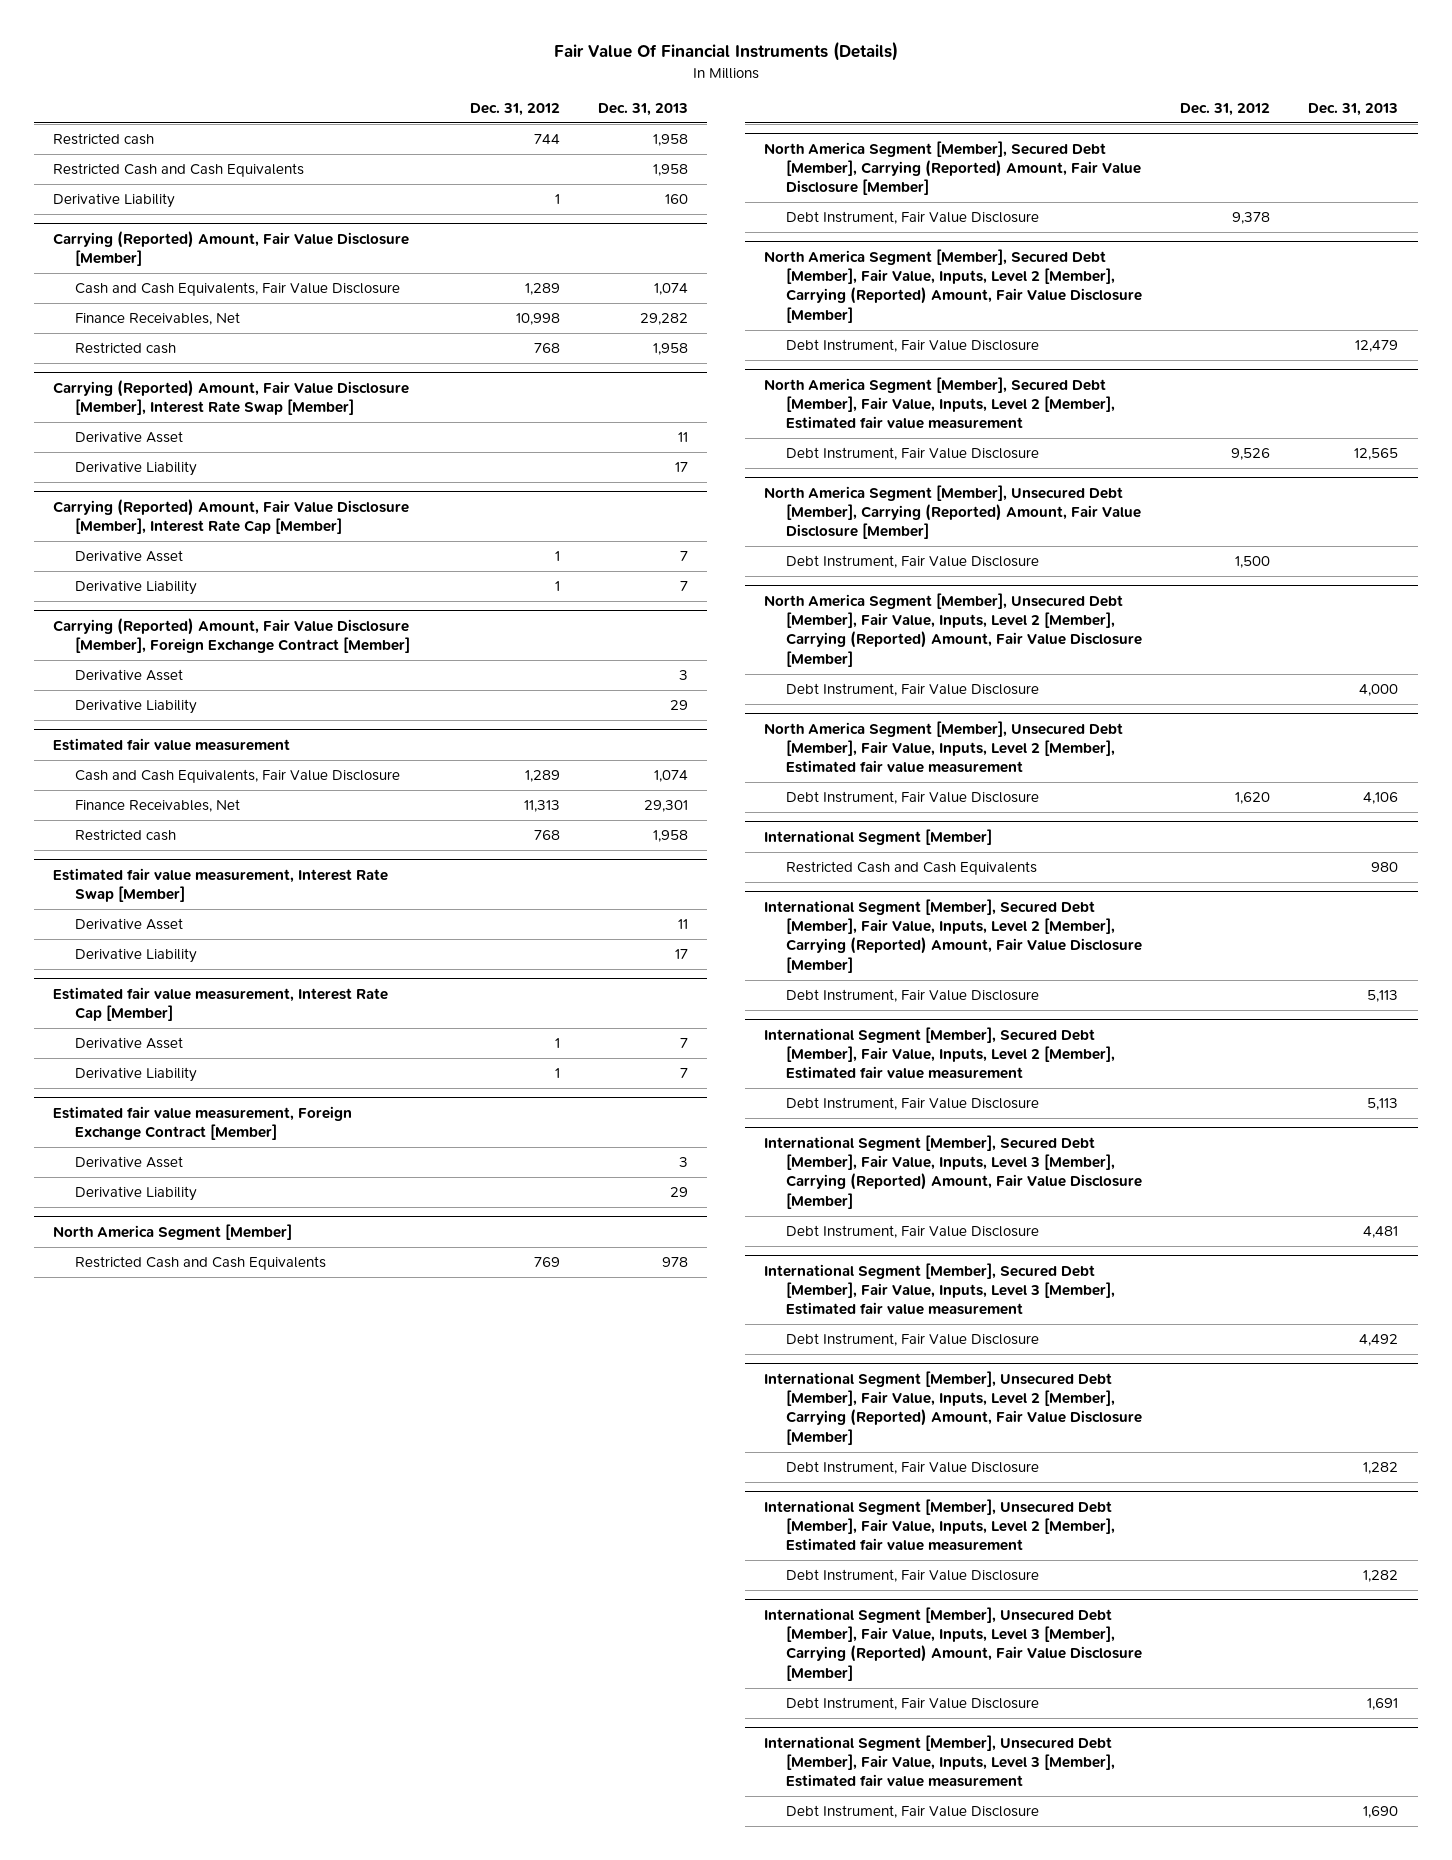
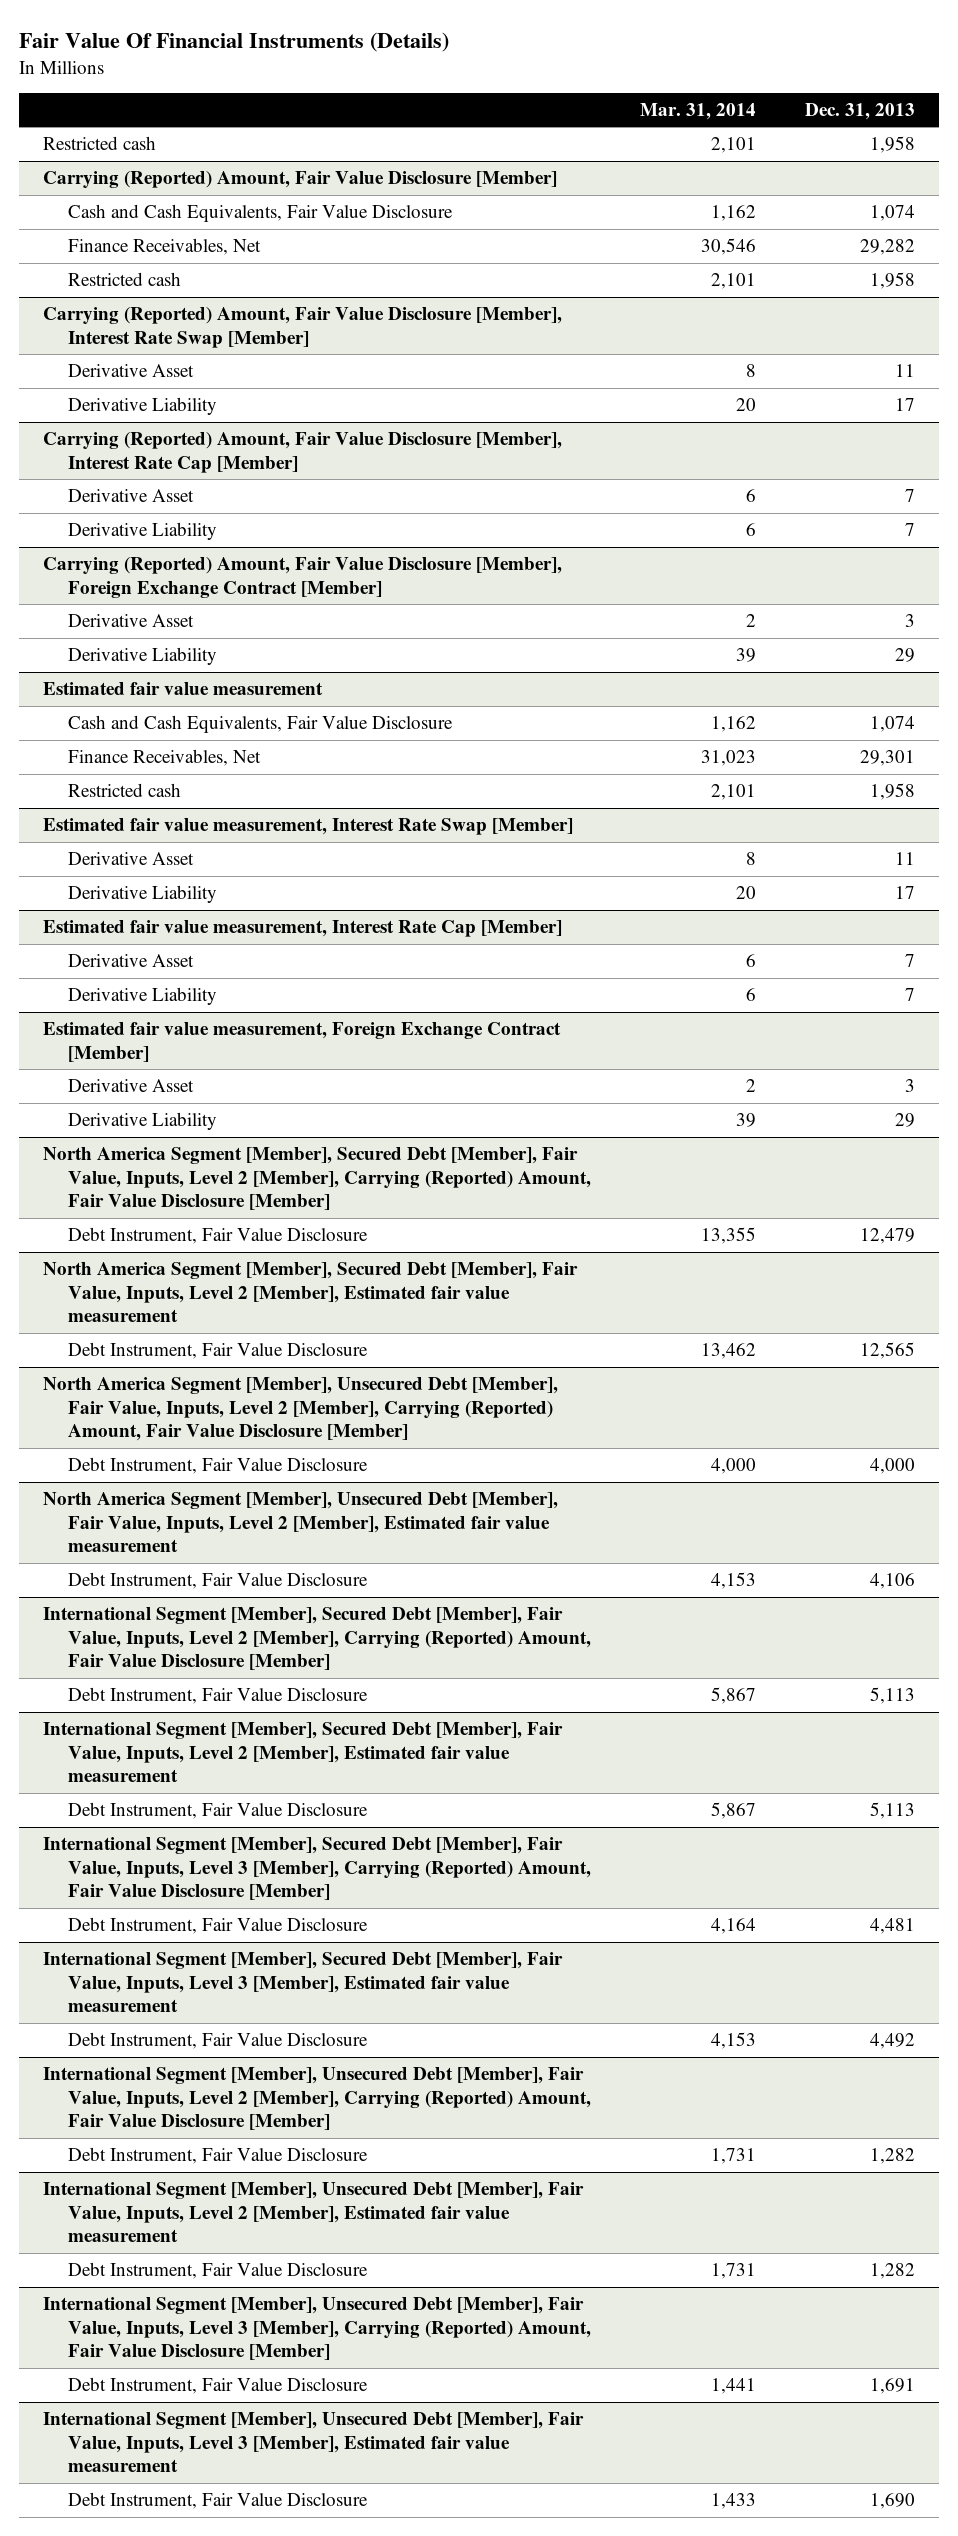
- | Dec. 31, 2012 | Dec. 31, 2013
+ | Mar. 31, 2014 | Dec. 31, 2013
- Restricted Cash and Cash Equivalents | | 1,958
- Derivative Liability | 1 | 160
- North America Segment [Member]
- Restricted Cash and Cash Equivalents | 769 | 978
- North America Segment [Member], Secured Debt [Member], Carrying (Reported) Amount, Fair Value Disclosure [Member]
- Debt Instrument, Fair Value Disclosure | 9,378 |
- North America Segment [Member], Unsecured Debt [Member], Carrying (Reported) Amount, Fair Value Disclosure [Member]
- Debt Instrument, Fair Value Disclosure | 1,500 |
- International Segment [Member]
- Restricted Cash and Cash Equivalents | | 980

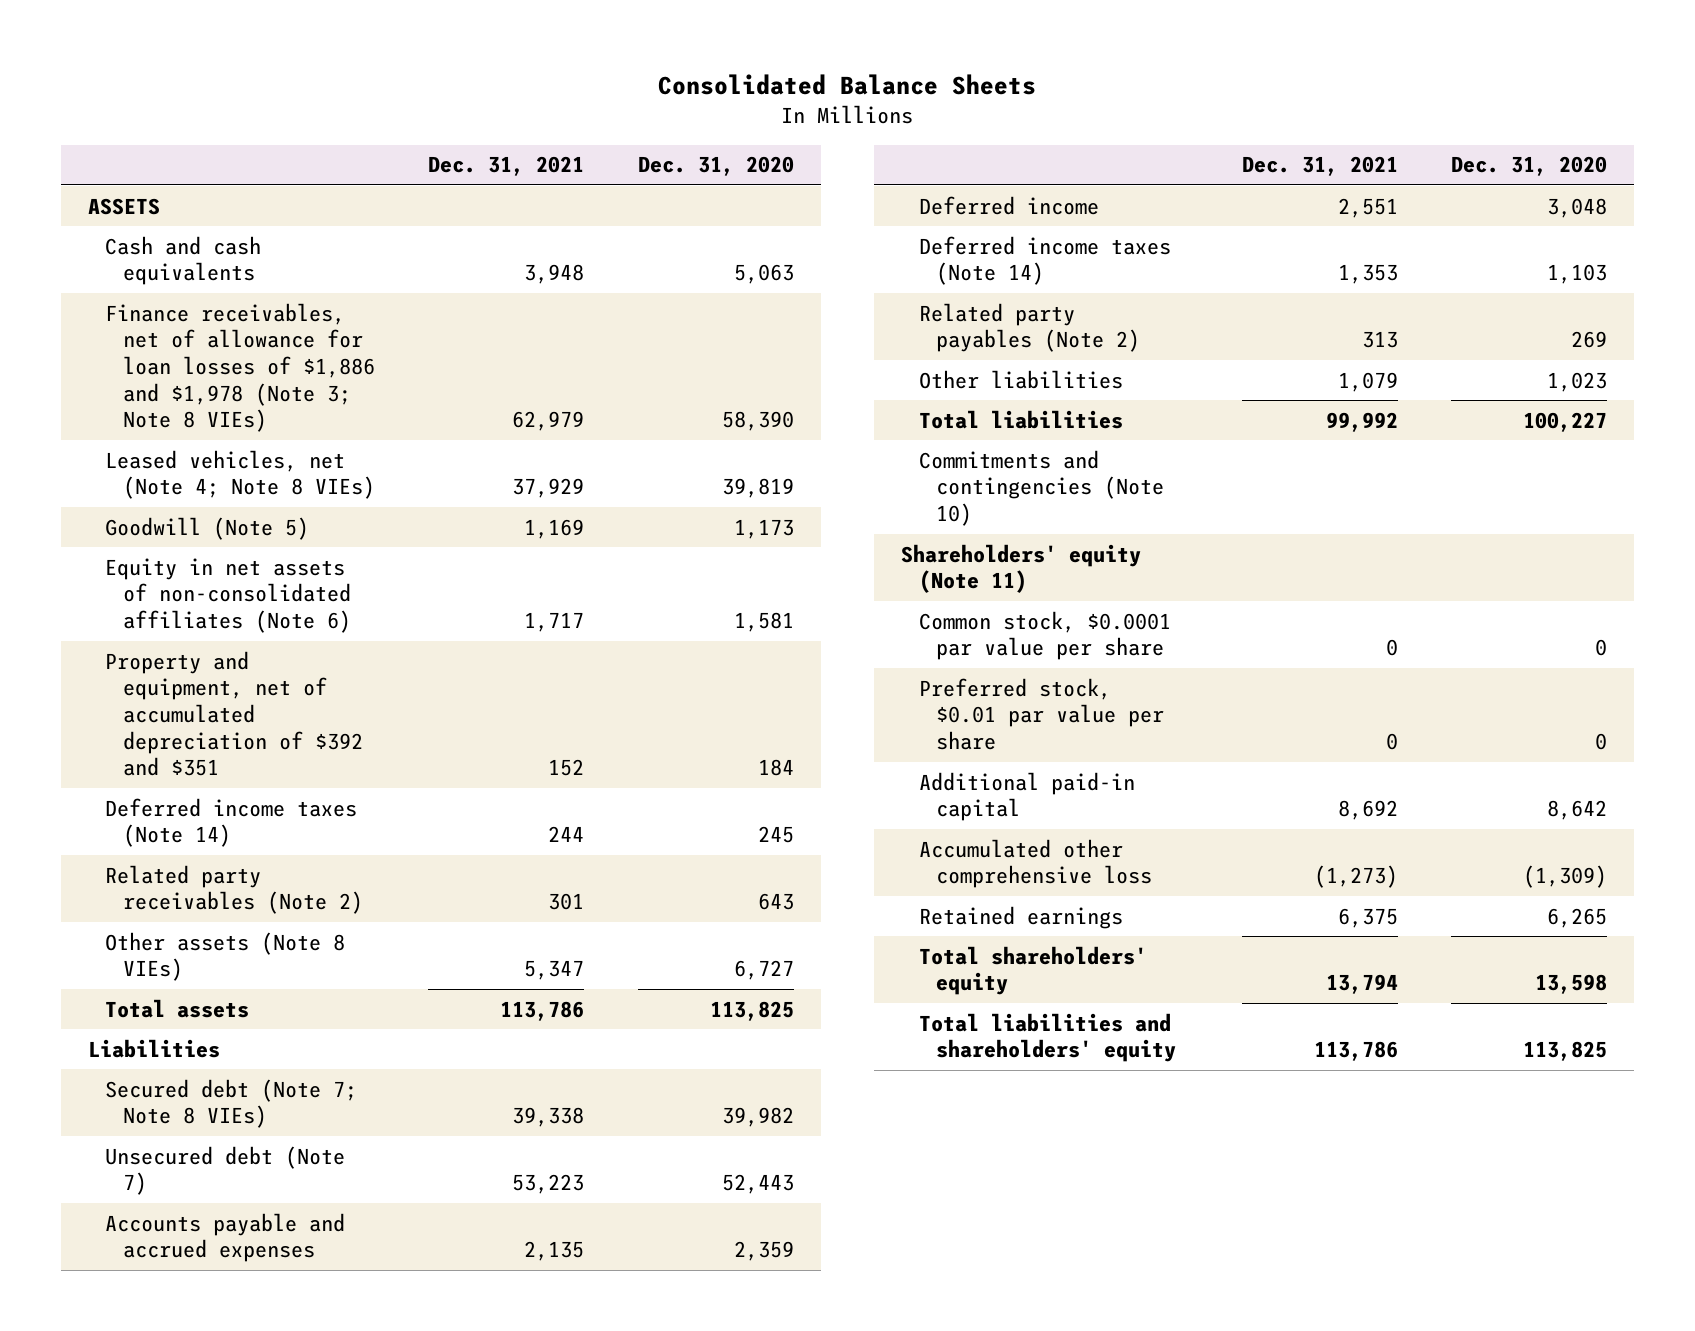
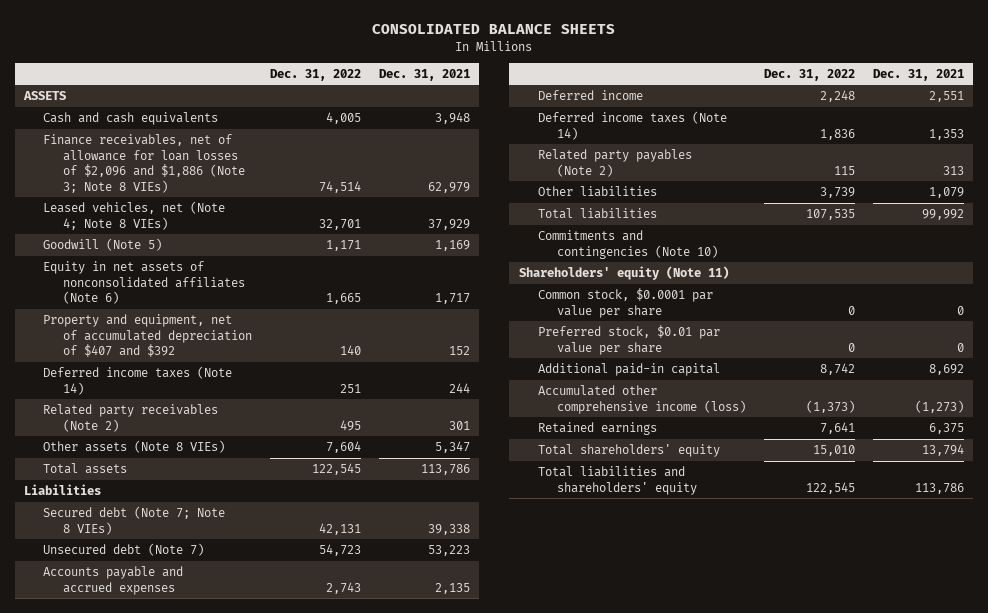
- Consolidated Balance Sheets
+ CONSOLIDATED BALANCE SHEETS
- | Dec. 31, 2021 | Dec. 31, 2020
+ | Dec. 31, 2022 | Dec. 31, 2021
- Finance receivables, net of allowance for loan losses of $1,886 and $1,978 (Note 3; Note 8 VIEs) | 62,979 | 58,390
+ Finance receivables, net of allowance for loan losses of $2,096 and $1,886 (Note 3; Note 8 VIEs) | 74,514 | 62,979
- Equity in net assets of non-consolidated affiliates (Note 6) | 1,717 | 1,581
- Property and equipment, net of accumulated depreciation of $392 and $351 | 152 | 184
+ Equity in net assets of nonconsolidated affiliates (Note 6) | 1,665 | 1,717
+ Property and equipment, net of accumulated depreciation of $407 and $392 | 140 | 152
- Accumulated other comprehensive loss | (1,273) | (1,309)
+ Accumulated other comprehensive income (loss) | (1,373) | (1,273)

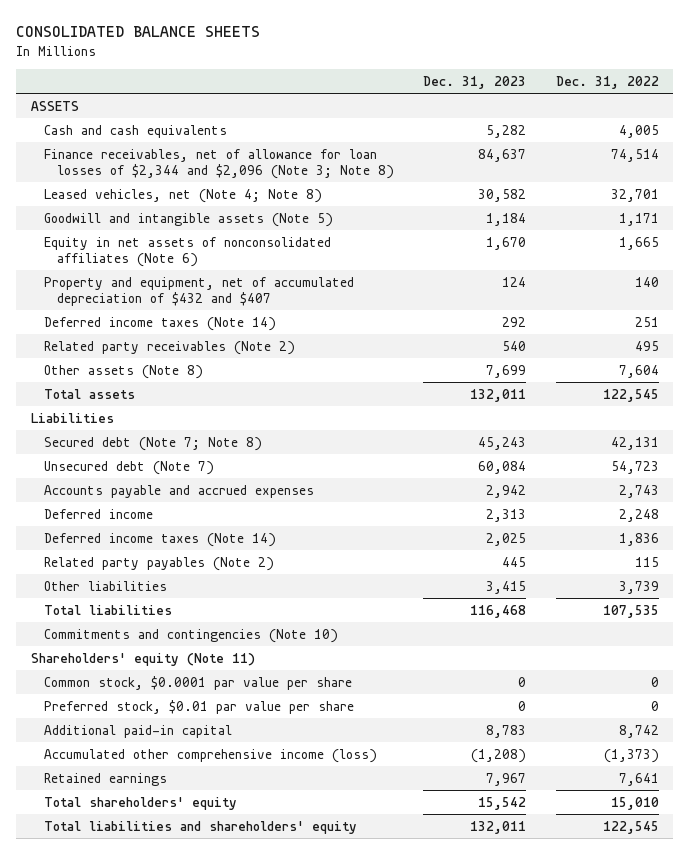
- | Dec. 31, 2022 | Dec. 31, 2021
+ | Dec. 31, 2023 | Dec. 31, 2022
- Finance receivables, net of allowance for loan losses of $2,096 and $1,886 (Note 3; Note 8 VIEs) | 74,514 | 62,979
- Leased vehicles, net (Note 4; Note 8 VIEs) | 32,701 | 37,929
- Goodwill (Note 5) | 1,171 | 1,169
+ Finance receivables, net of allowance for loan losses of $2,344 and $2,096 (Note 3; Note 8) | 84,637 | 74,514
+ Leased vehicles, net (Note 4; Note 8) | 30,582 | 32,701
+ Goodwill and intangible assets (Note 5) | 1,184 | 1,171
- Property and equipment, net of accumulated depreciation of $407 and $392 | 140 | 152
+ Property and equipment, net of accumulated depreciation of $432 and $407 | 124 | 140
- Other assets (Note 8 VIEs) | 7,604 | 5,347
+ Other assets (Note 8) | 7,699 | 7,604
- Secured debt (Note 7; Note 8 VIEs) | 42,131 | 39,338
+ Secured debt (Note 7; Note 8) | 45,243 | 42,131

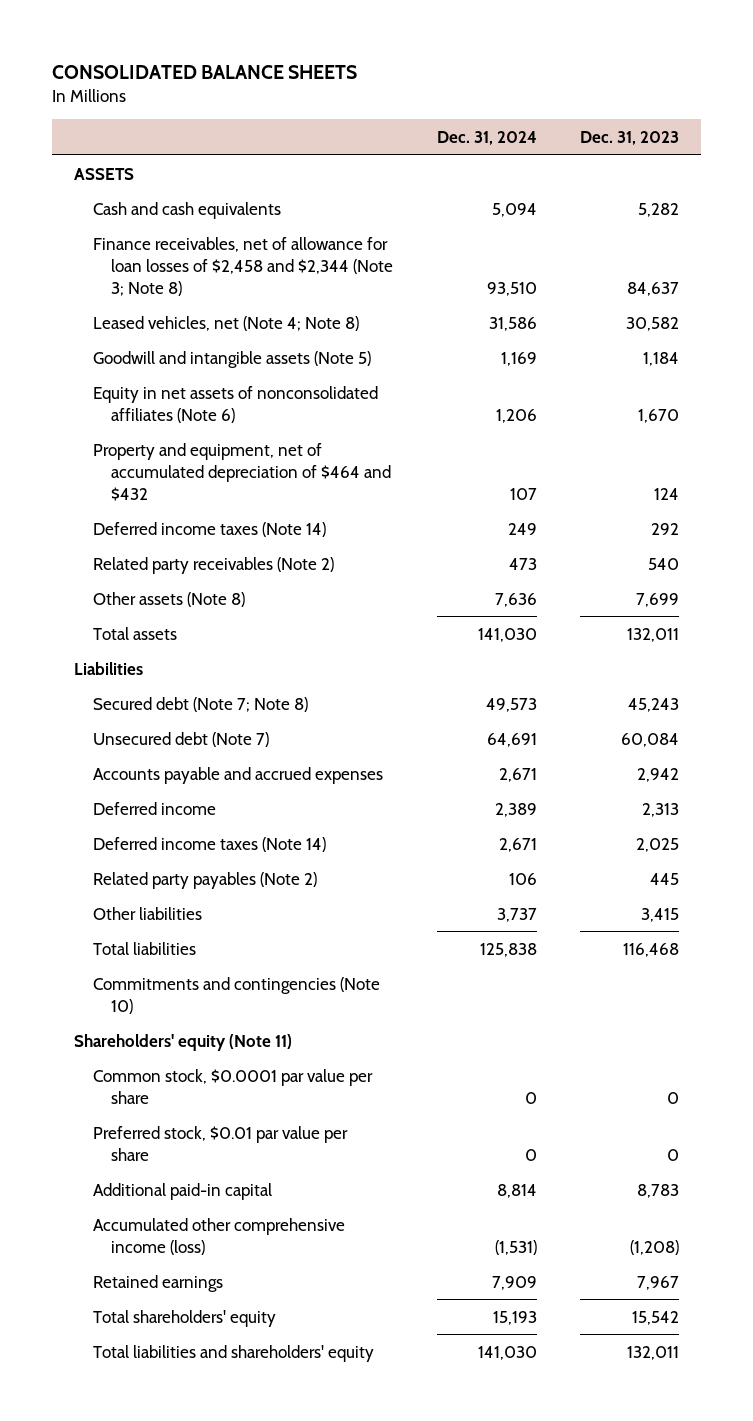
- | Dec. 31, 2023 | Dec. 31, 2022
+ | Dec. 31, 2024 | Dec. 31, 2023
- Finance receivables, net of allowance for loan losses of $2,344 and $2,096 (Note 3; Note 8) | 84,637 | 74,514
+ Finance receivables, net of allowance for loan losses of $2,458 and $2,344 (Note 3; Note 8) | 93,510 | 84,637
- Property and equipment, net of accumulated depreciation of $432 and $407 | 124 | 140
+ Property and equipment, net of accumulated depreciation of $464 and $432 | 107 | 124

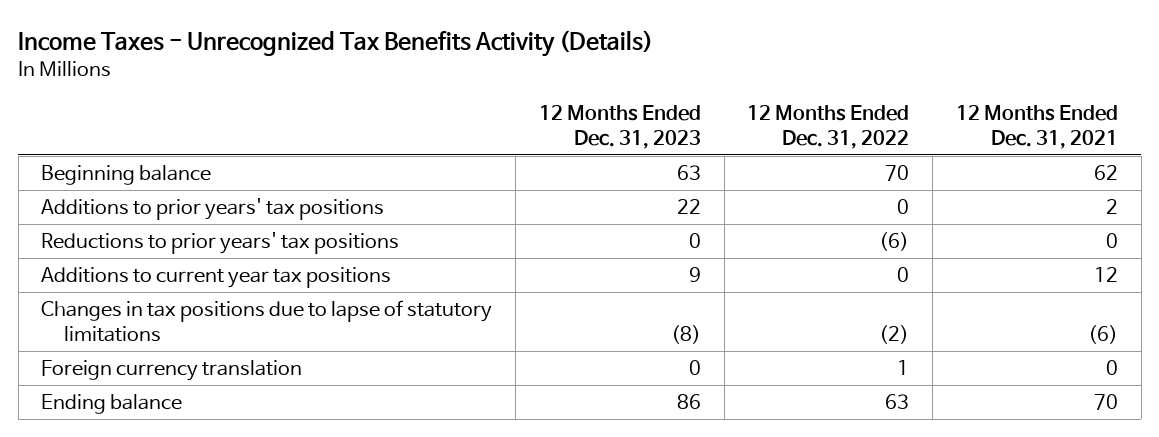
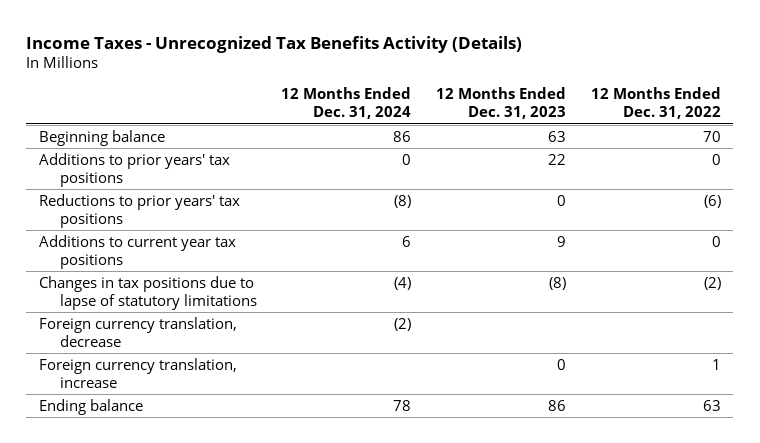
- | 12 Months Ended Dec. 31, 2023 | 12 Months Ended Dec. 31, 2022 | 12 Months Ended Dec. 31, 2021
+ | 12 Months Ended Dec. 31, 2024 | 12 Months Ended Dec. 31, 2023 | 12 Months Ended Dec. 31, 2022
- Foreign currency translation | 0 | 1 | 0
+ Foreign currency translation, decrease | (2) | |
+ Foreign currency translation, increase | | 0 | 1

